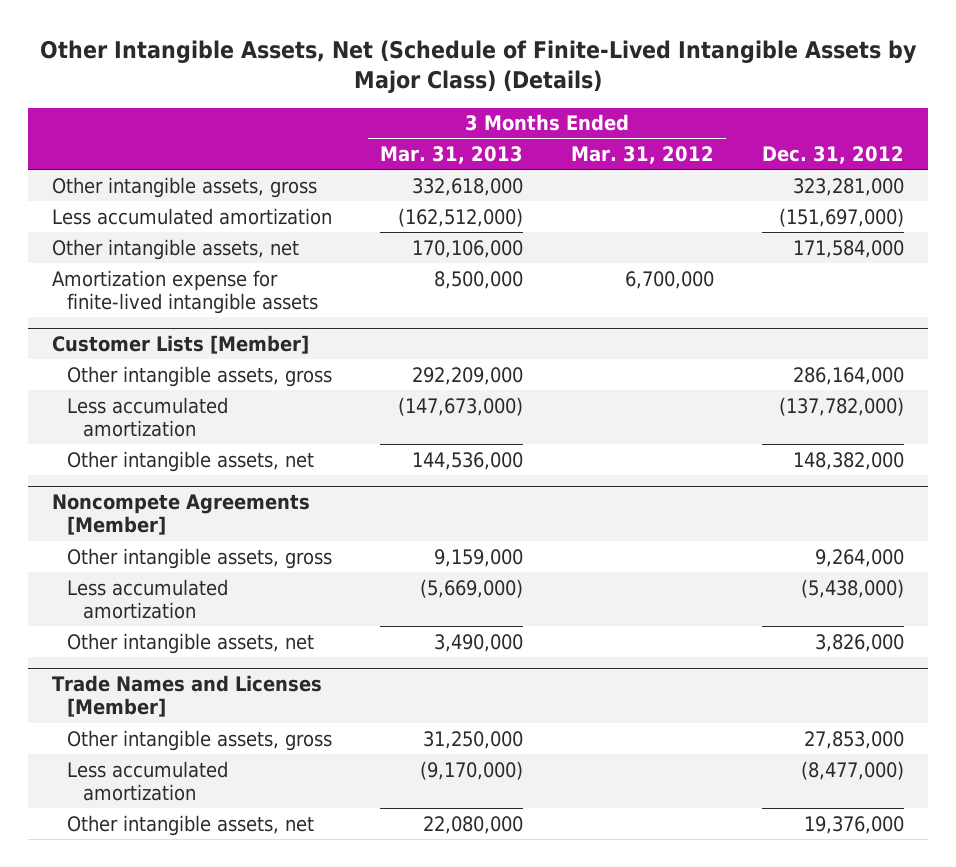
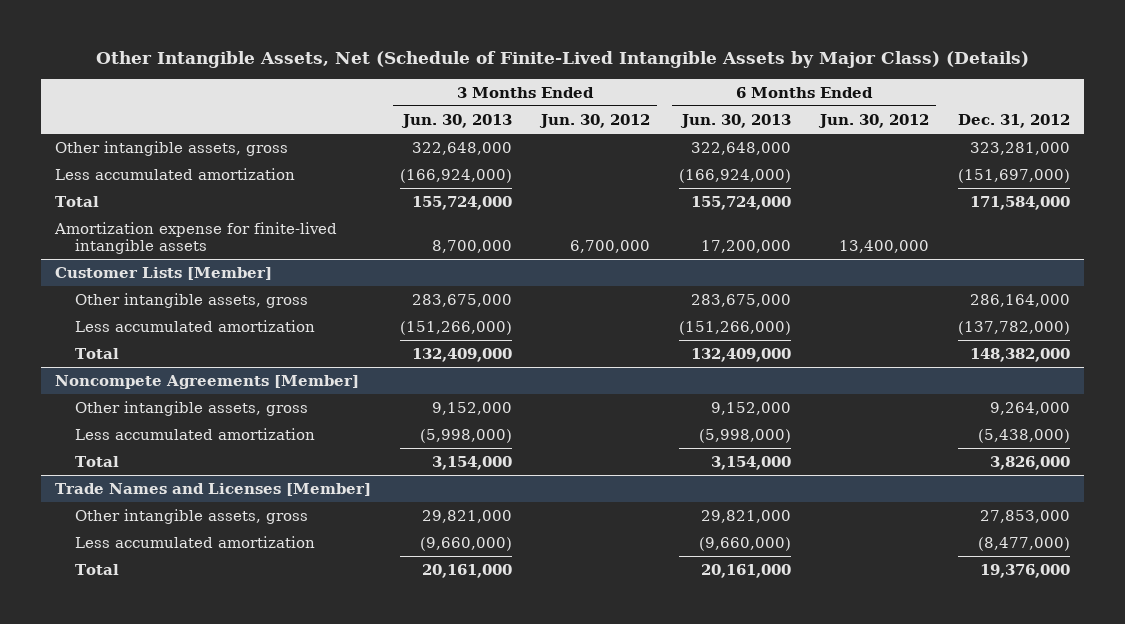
- | 3 Months Ended Mar. 31, 2013 | 3 Months Ended Mar. 31, 2012 | Dec. 31, 2012
+ | 3 Months Ended Jun. 30, 2013 | 3 Months Ended Jun. 30, 2012 | 6 Months Ended Jun. 30, 2013 | 6 Months Ended Jun. 30, 2012 | Dec. 31, 2012
- Other intangible assets, net | 170,106,000 | | 171,584,000
+ Total | 155,724,000 | | 155,724,000 | | 171,584,000
@ Customer Lists [Member]
- Other intangible assets, net | 144,536,000 | | 148,382,000
+ Total | 132,409,000 | | 132,409,000 | | 148,382,000
@ Noncompete Agreements [Member]
- Other intangible assets, net | 3,490,000 | | 3,826,000
+ Total | 3,154,000 | | 3,154,000 | | 3,826,000
@ Trade Names and Licenses [Member]
- Other intangible assets, net | 22,080,000 | | 19,376,000
+ Total | 20,161,000 | | 20,161,000 | | 19,376,000

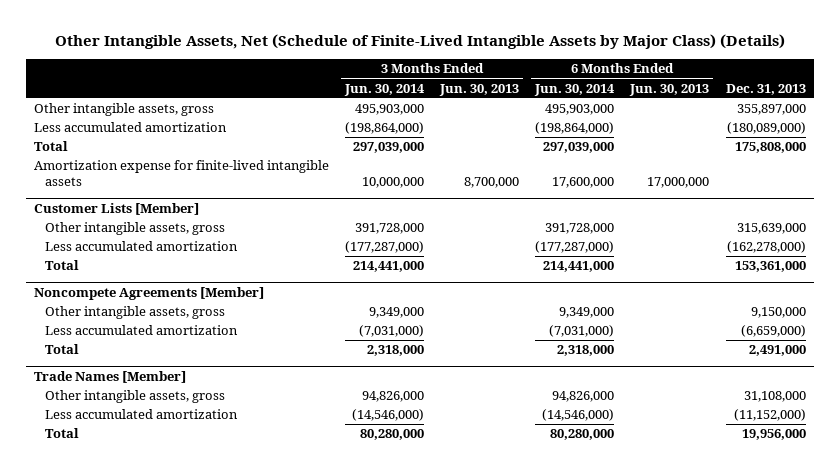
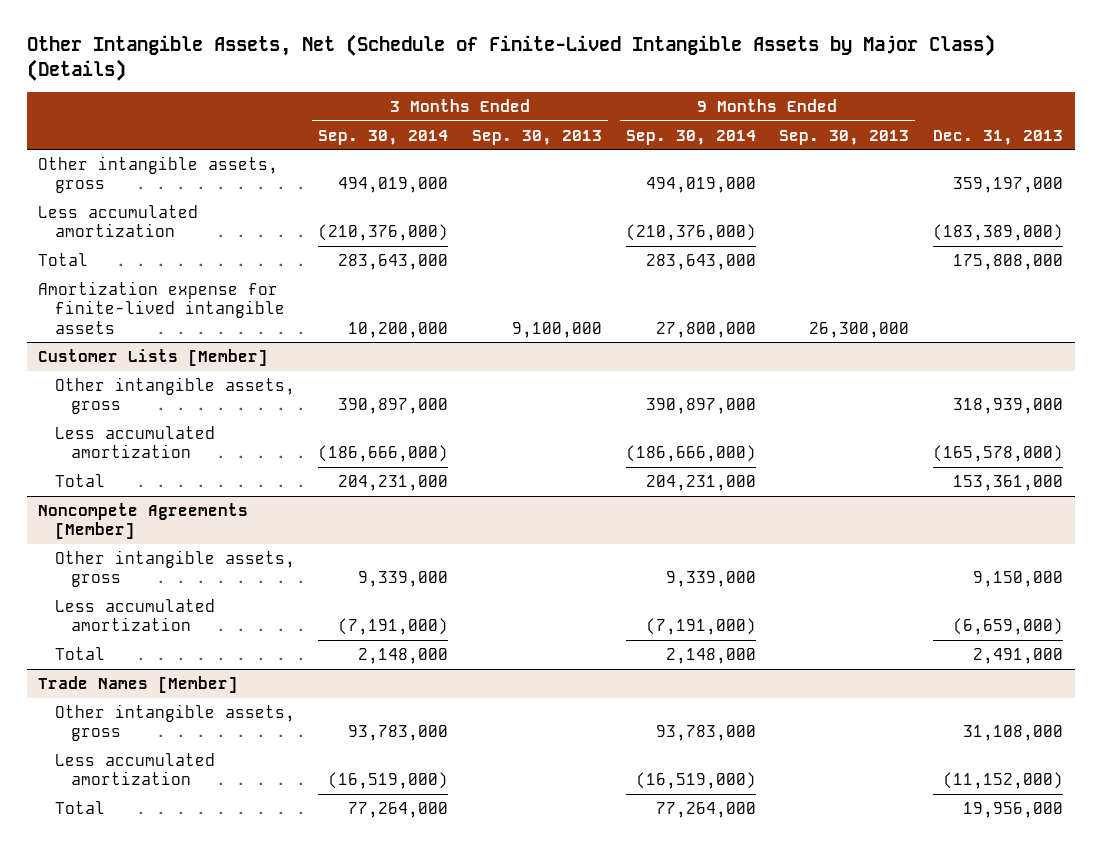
- | 3 Months Ended Jun. 30, 2014 | 3 Months Ended Jun. 30, 2013 | 6 Months Ended Jun. 30, 2014 | 6 Months Ended Jun. 30, 2013 | Dec. 31, 2013
+ | 3 Months Ended Sep. 30, 2014 | 3 Months Ended Sep. 30, 2013 | 9 Months Ended Sep. 30, 2014 | 9 Months Ended Sep. 30, 2013 | Dec. 31, 2013
- Other intangible assets, gross | 495,903,000 | | 495,903,000 | | 355,897,000
- Less accumulated amortization | (198,864,000) | | (198,864,000) | | (180,089,000)
+ Other intangible assets, gross | 494,019,000 | | 494,019,000 | | 359,197,000
+ Less accumulated amortization | (210,376,000) | | (210,376,000) | | (183,389,000)
@ Customer Lists [Member]
- Other intangible assets, gross | 391,728,000 | | 391,728,000 | | 315,639,000
- Less accumulated amortization | (177,287,000) | | (177,287,000) | | (162,278,000)
+ Other intangible assets, gross | 390,897,000 | | 390,897,000 | | 318,939,000
+ Less accumulated amortization | (186,666,000) | | (186,666,000) | | (165,578,000)

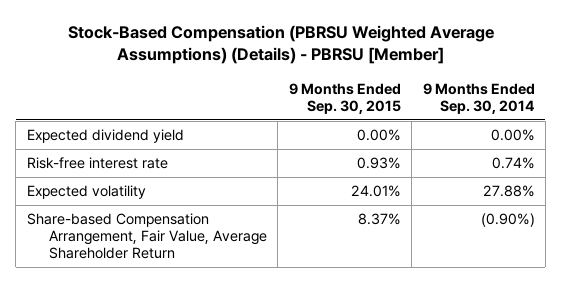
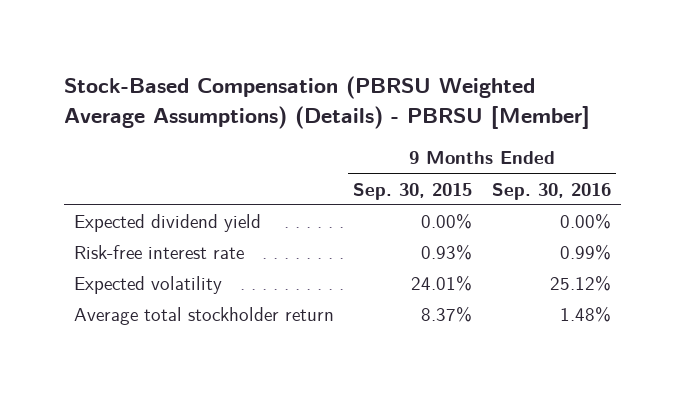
- | 9 Months Ended Sep. 30, 2015 | 9 Months Ended Sep. 30, 2014
+ | 9 Months Ended Sep. 30, 2015 | 9 Months Ended Sep. 30, 2016
- Share-based Compensation Arrangement, Fair Value, Average Shareholder Return | 8.37% | (0.90%)
+ Average total stockholder return | 8.37% | 1.48%

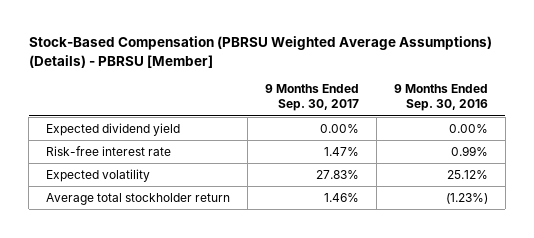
- | 9 Months Ended Sep. 30, 2015 | 9 Months Ended Sep. 30, 2016
+ | 9 Months Ended Sep. 30, 2017 | 9 Months Ended Sep. 30, 2016
- Average total stockholder return | 8.37% | 1.48%
+ Average total stockholder return | 1.46% | (1.23%)

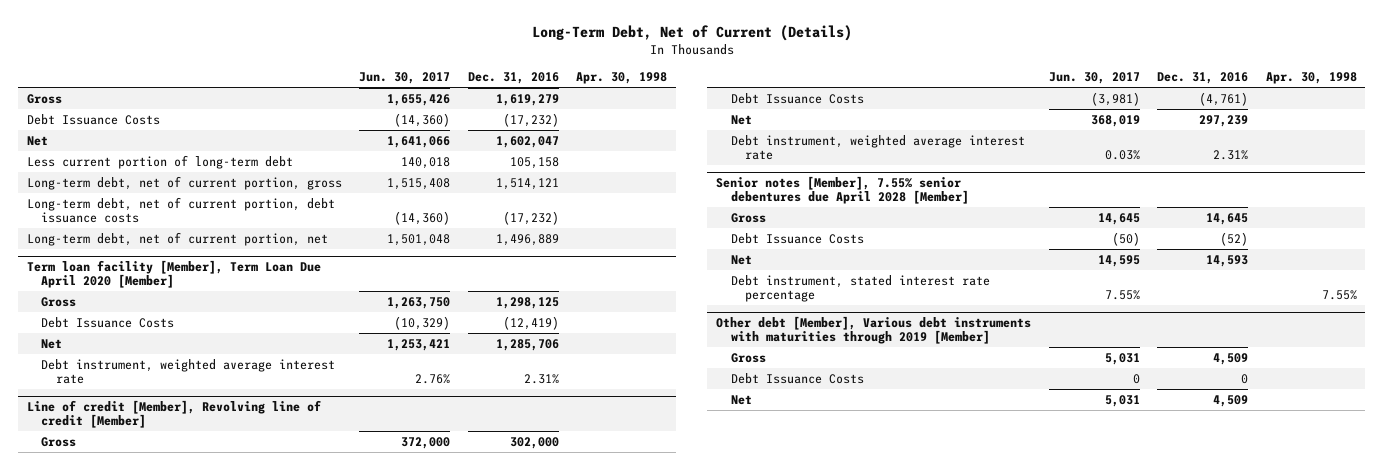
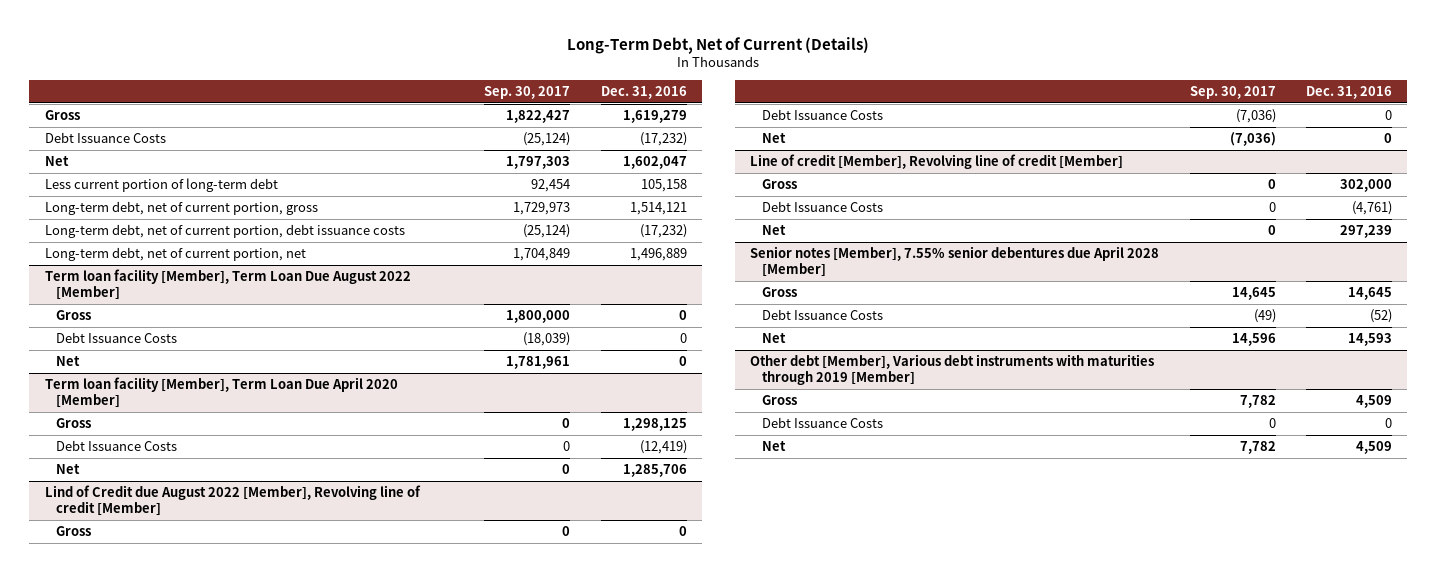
- | Jun. 30, 2017 | Dec. 31, 2016 | Apr. 30, 1998
+ | Sep. 30, 2017 | Dec. 31, 2016
+ Term loan facility [Member], Term Loan Due August 2022 [Member]
+ Gross | 1,800,000 | 0
+ Debt Issuance Costs | (18,039) | 0
+ Net | 1,781,961 | 0
@ Term loan facility [Member], Term Loan Due April 2020 [Member]
- Debt instrument, weighted average interest rate | 2.76% | 2.31% |
+ Lind of Credit due August 2022 [Member], Revolving line of credit [Member]
+ Gross | 0 | 0
+ Debt Issuance Costs | (7,036) | 0
+ Net | (7,036) | 0
@ Line of credit [Member], Revolving line of credit [Member]
- Debt instrument, weighted average interest rate | 0.03% | 2.31% |
@ Senior notes [Member], 7.55% senior debentures due April 2028 [Member]
- Debt instrument, stated interest rate percentage | 7.55% | | 7.55%

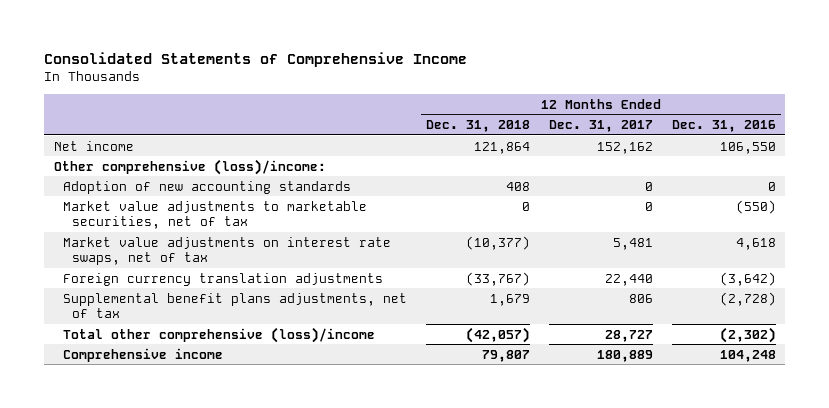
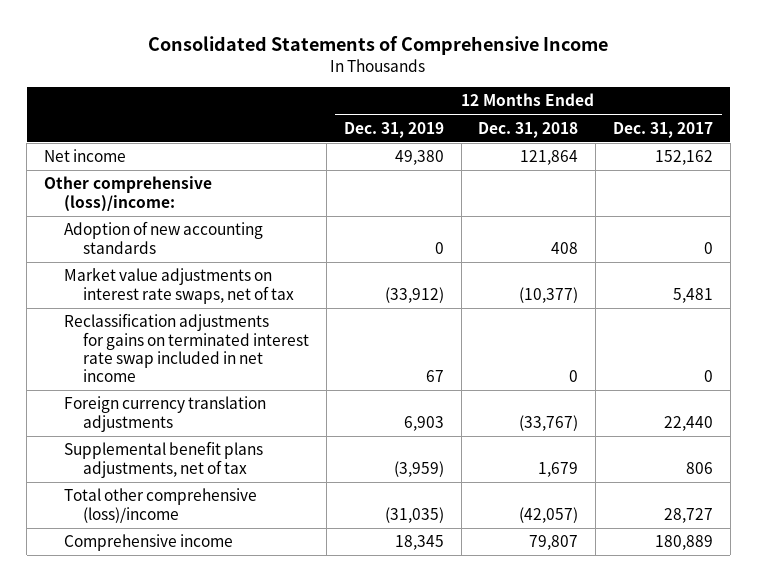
- | 12 Months Ended Dec. 31, 2018 | 12 Months Ended Dec. 31, 2017 | 12 Months Ended Dec. 31, 2016
+ | 12 Months Ended Dec. 31, 2019 | 12 Months Ended Dec. 31, 2018 | 12 Months Ended Dec. 31, 2017
- Market value adjustments to marketable securities, net of tax | 0 | 0 | (550)
+ Reclassification adjustments for gains on terminated interest rate swap included in net income | 67 | 0 | 0

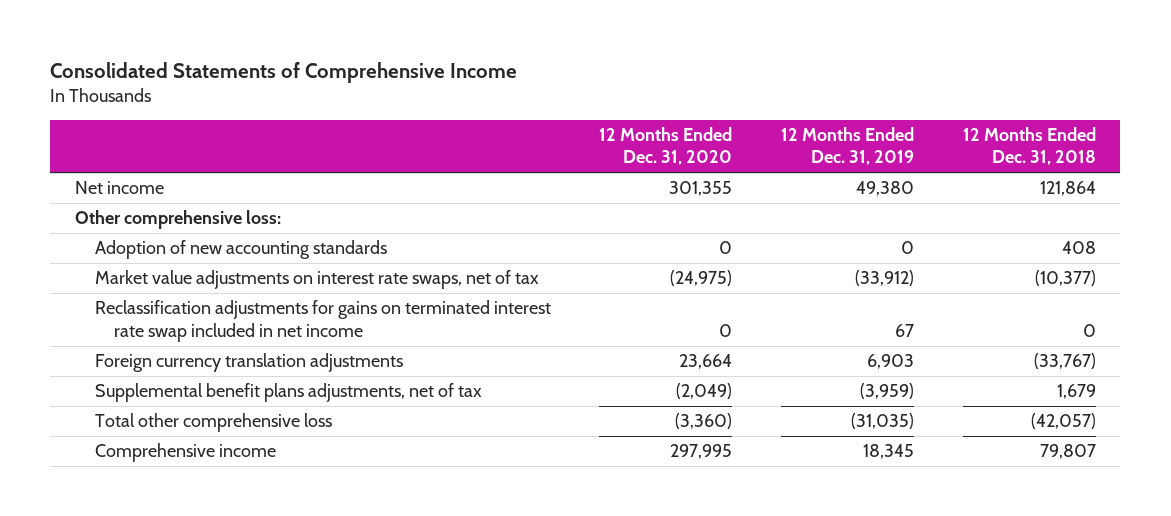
- | 12 Months Ended Dec. 31, 2019 | 12 Months Ended Dec. 31, 2018 | 12 Months Ended Dec. 31, 2017
+ | 12 Months Ended Dec. 31, 2020 | 12 Months Ended Dec. 31, 2019 | 12 Months Ended Dec. 31, 2018
- Other comprehensive (loss)/income:
+ Other comprehensive loss:
- Total other comprehensive (loss)/income | (31,035) | (42,057) | 28,727
+ Total other comprehensive loss | (3,360) | (31,035) | (42,057)

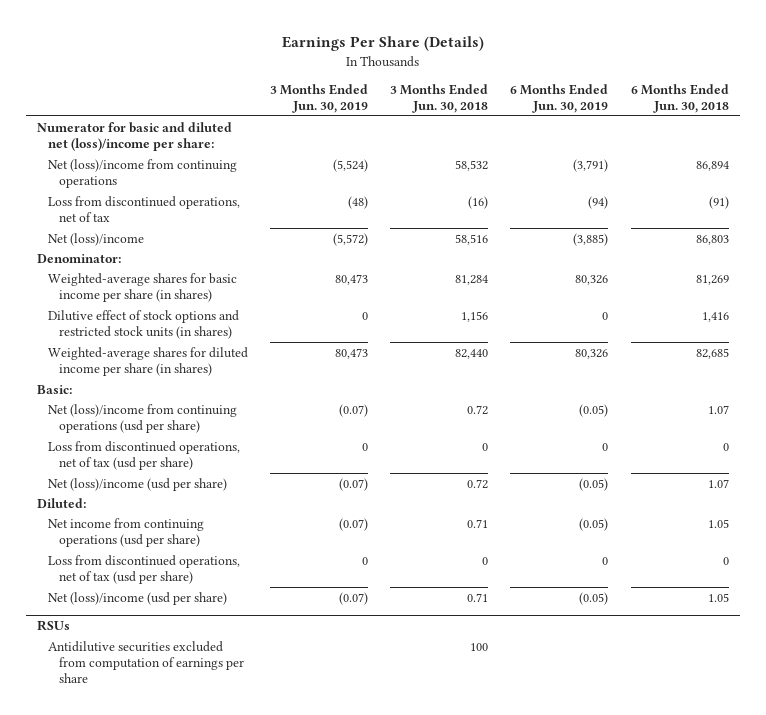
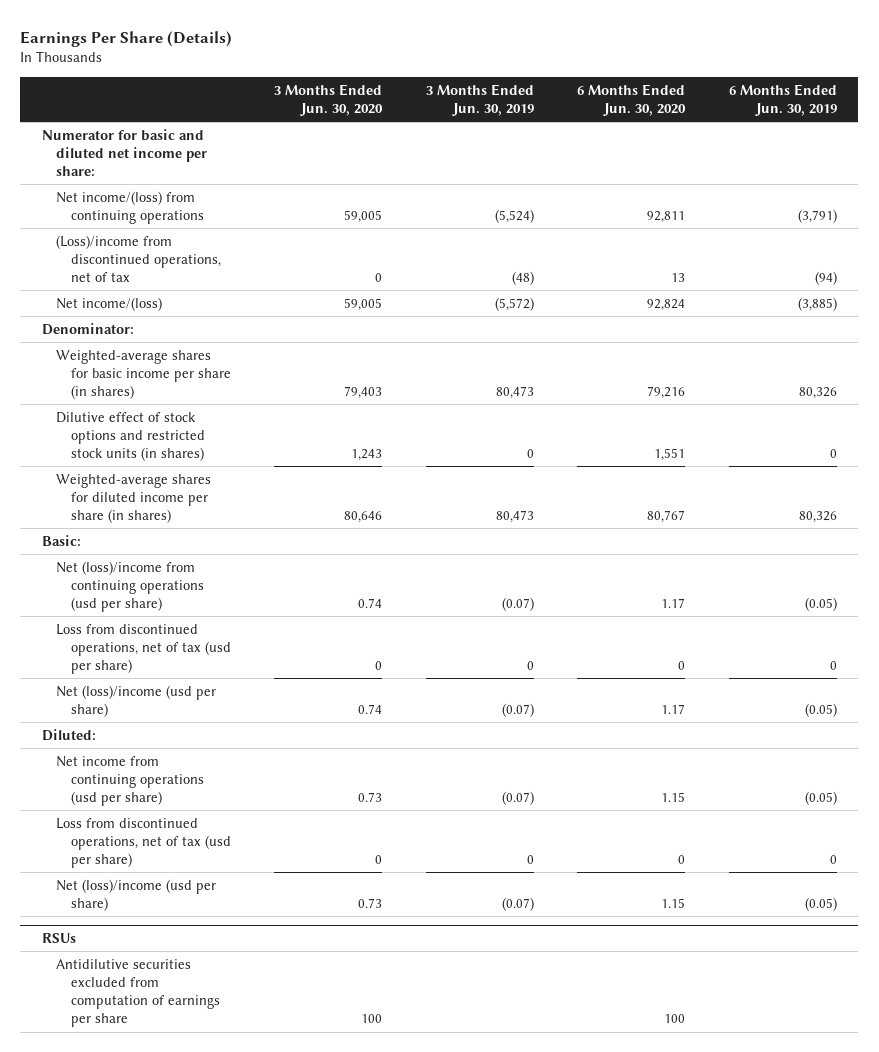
- | 3 Months Ended Jun. 30, 2019 | 3 Months Ended Jun. 30, 2018 | 6 Months Ended Jun. 30, 2019 | 6 Months Ended Jun. 30, 2018
+ | 3 Months Ended Jun. 30, 2020 | 3 Months Ended Jun. 30, 2019 | 6 Months Ended Jun. 30, 2020 | 6 Months Ended Jun. 30, 2019
- Numerator for basic and diluted net (loss)/income per share:
- Net (loss)/income from continuing operations | (5,524) | 58,532 | (3,791) | 86,894
- Loss from discontinued operations, net of tax | (48) | (16) | (94) | (91)
- Net (loss)/income | (5,572) | 58,516 | (3,885) | 86,803
+ Numerator for basic and diluted net income per share:
+ Net income/(loss) from continuing operations | 59,005 | (5,524) | 92,811 | (3,791)
+ (Loss)/income from discontinued operations, net of tax | 0 | (48) | 13 | (94)
+ Net income/(loss) | 59,005 | (5,572) | 92,824 | (3,885)

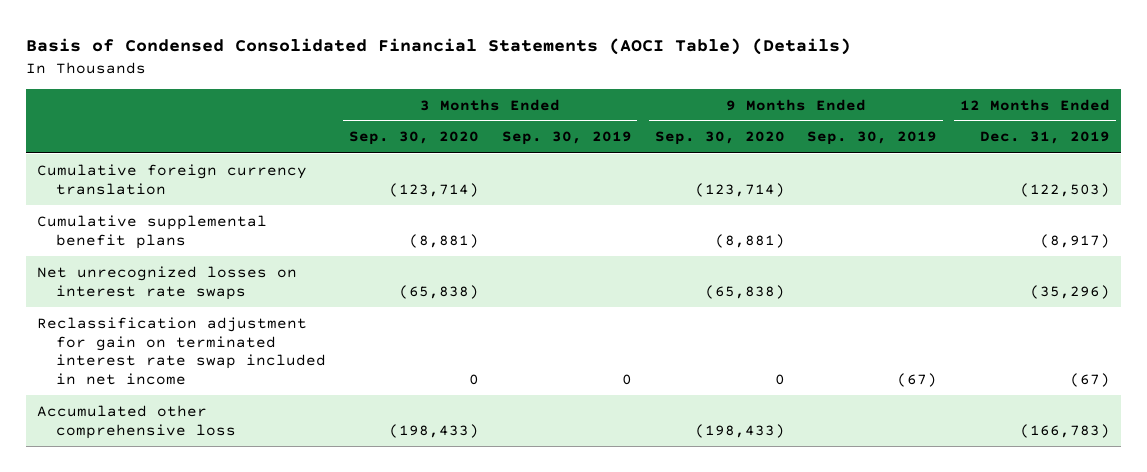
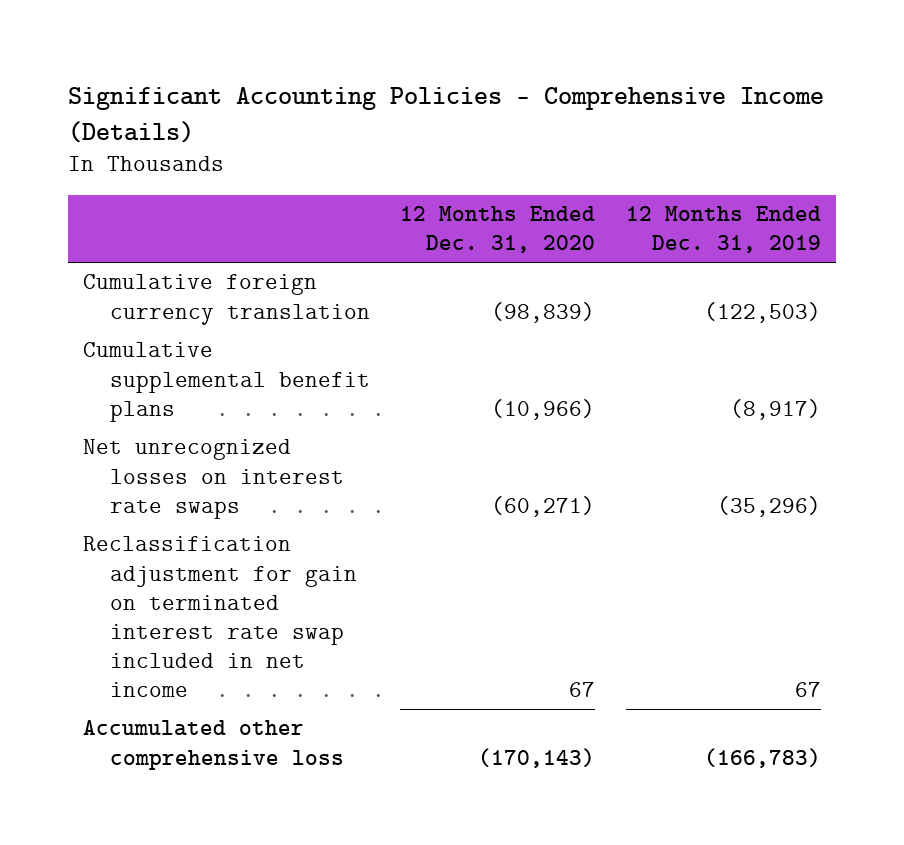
- Basis of Condensed Consolidated Financial Statements (AOCI Table) (Details)
+ Significant Accounting Policies - Comprehensive Income (Details)
- | 3 Months Ended Sep. 30, 2020 | 3 Months Ended Sep. 30, 2019 | 9 Months Ended Sep. 30, 2020 | 9 Months Ended Sep. 30, 2019 | 12 Months Ended Dec. 31, 2019
+ | 12 Months Ended Dec. 31, 2020 | 12 Months Ended Dec. 31, 2019
- Reclassification adjustment for gain on terminated interest rate swap included in net income | 0 | 0 | 0 | (67) | (67)
+ Reclassification adjustment for gain on terminated interest rate swap included in net income | 67 | 67

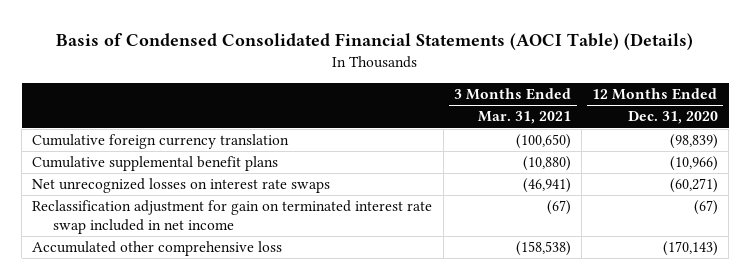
- Significant Accounting Policies - Comprehensive Income (Details)
+ Basis of Condensed Consolidated Financial Statements (AOCI Table) (Details)
- | 12 Months Ended Dec. 31, 2020 | 12 Months Ended Dec. 31, 2019
+ | 3 Months Ended Mar. 31, 2021 | 12 Months Ended Dec. 31, 2020
- Reclassification adjustment for gain on terminated interest rate swap included in net income | 67 | 67
+ Reclassification adjustment for gain on terminated interest rate swap included in net income | (67) | (67)

